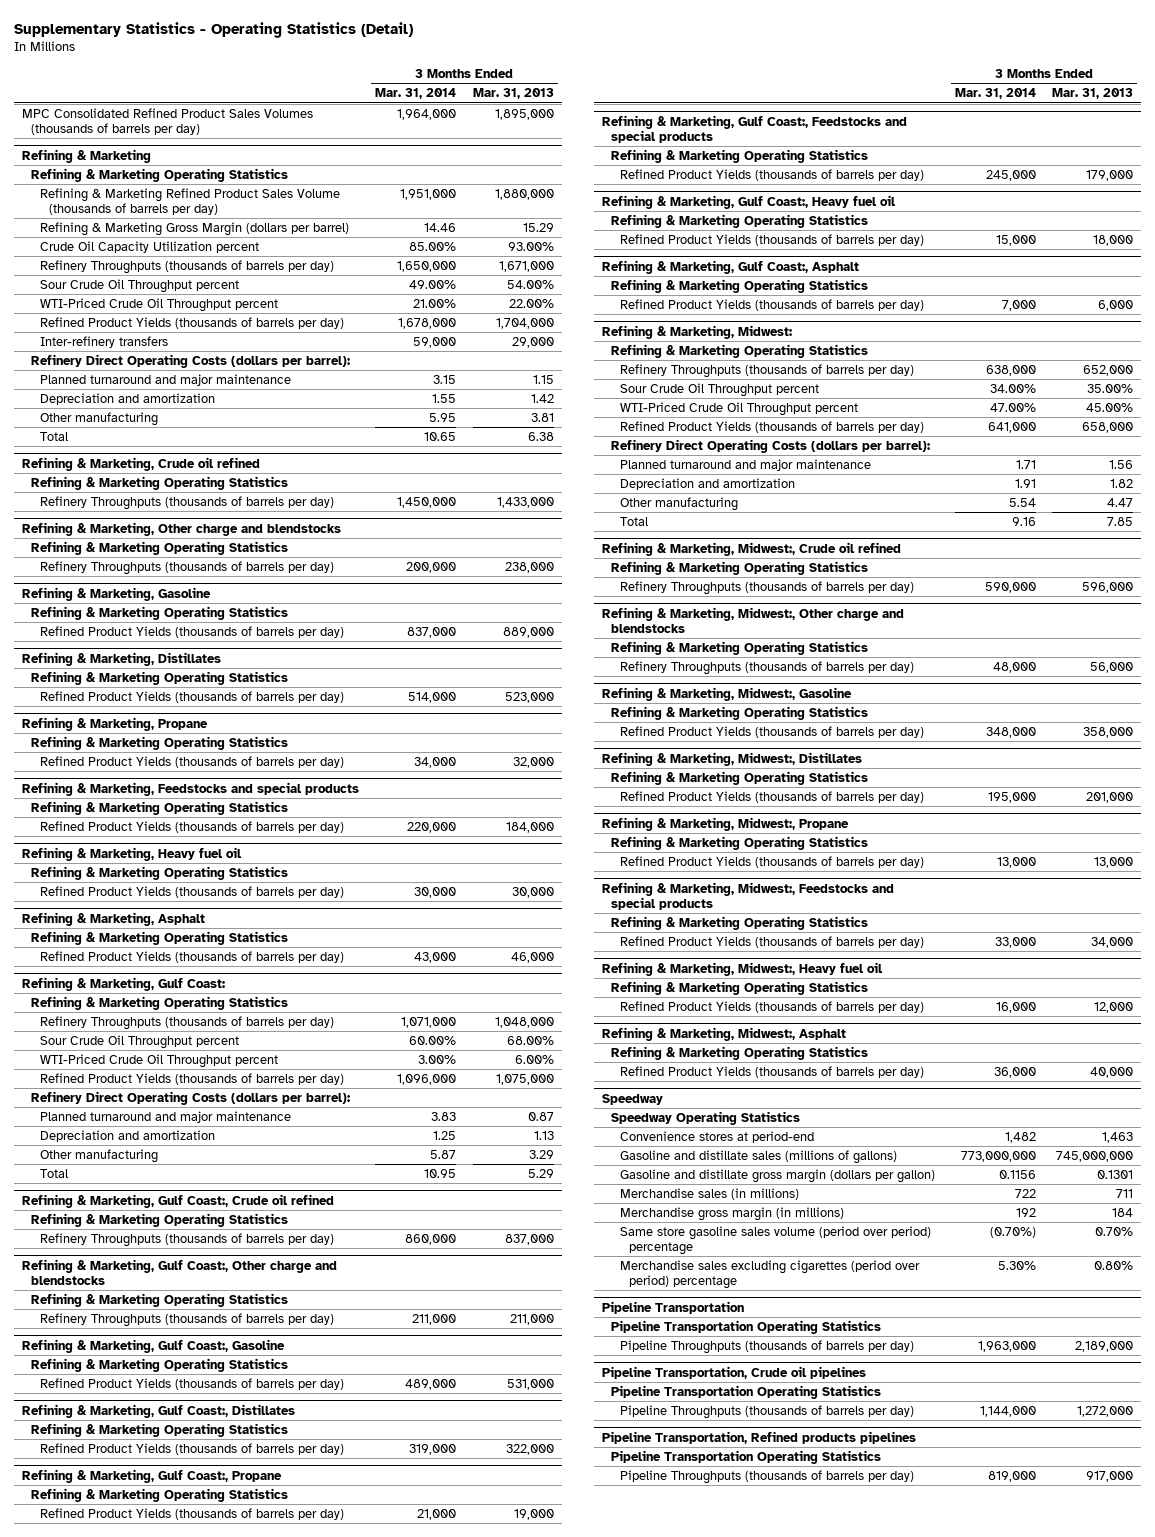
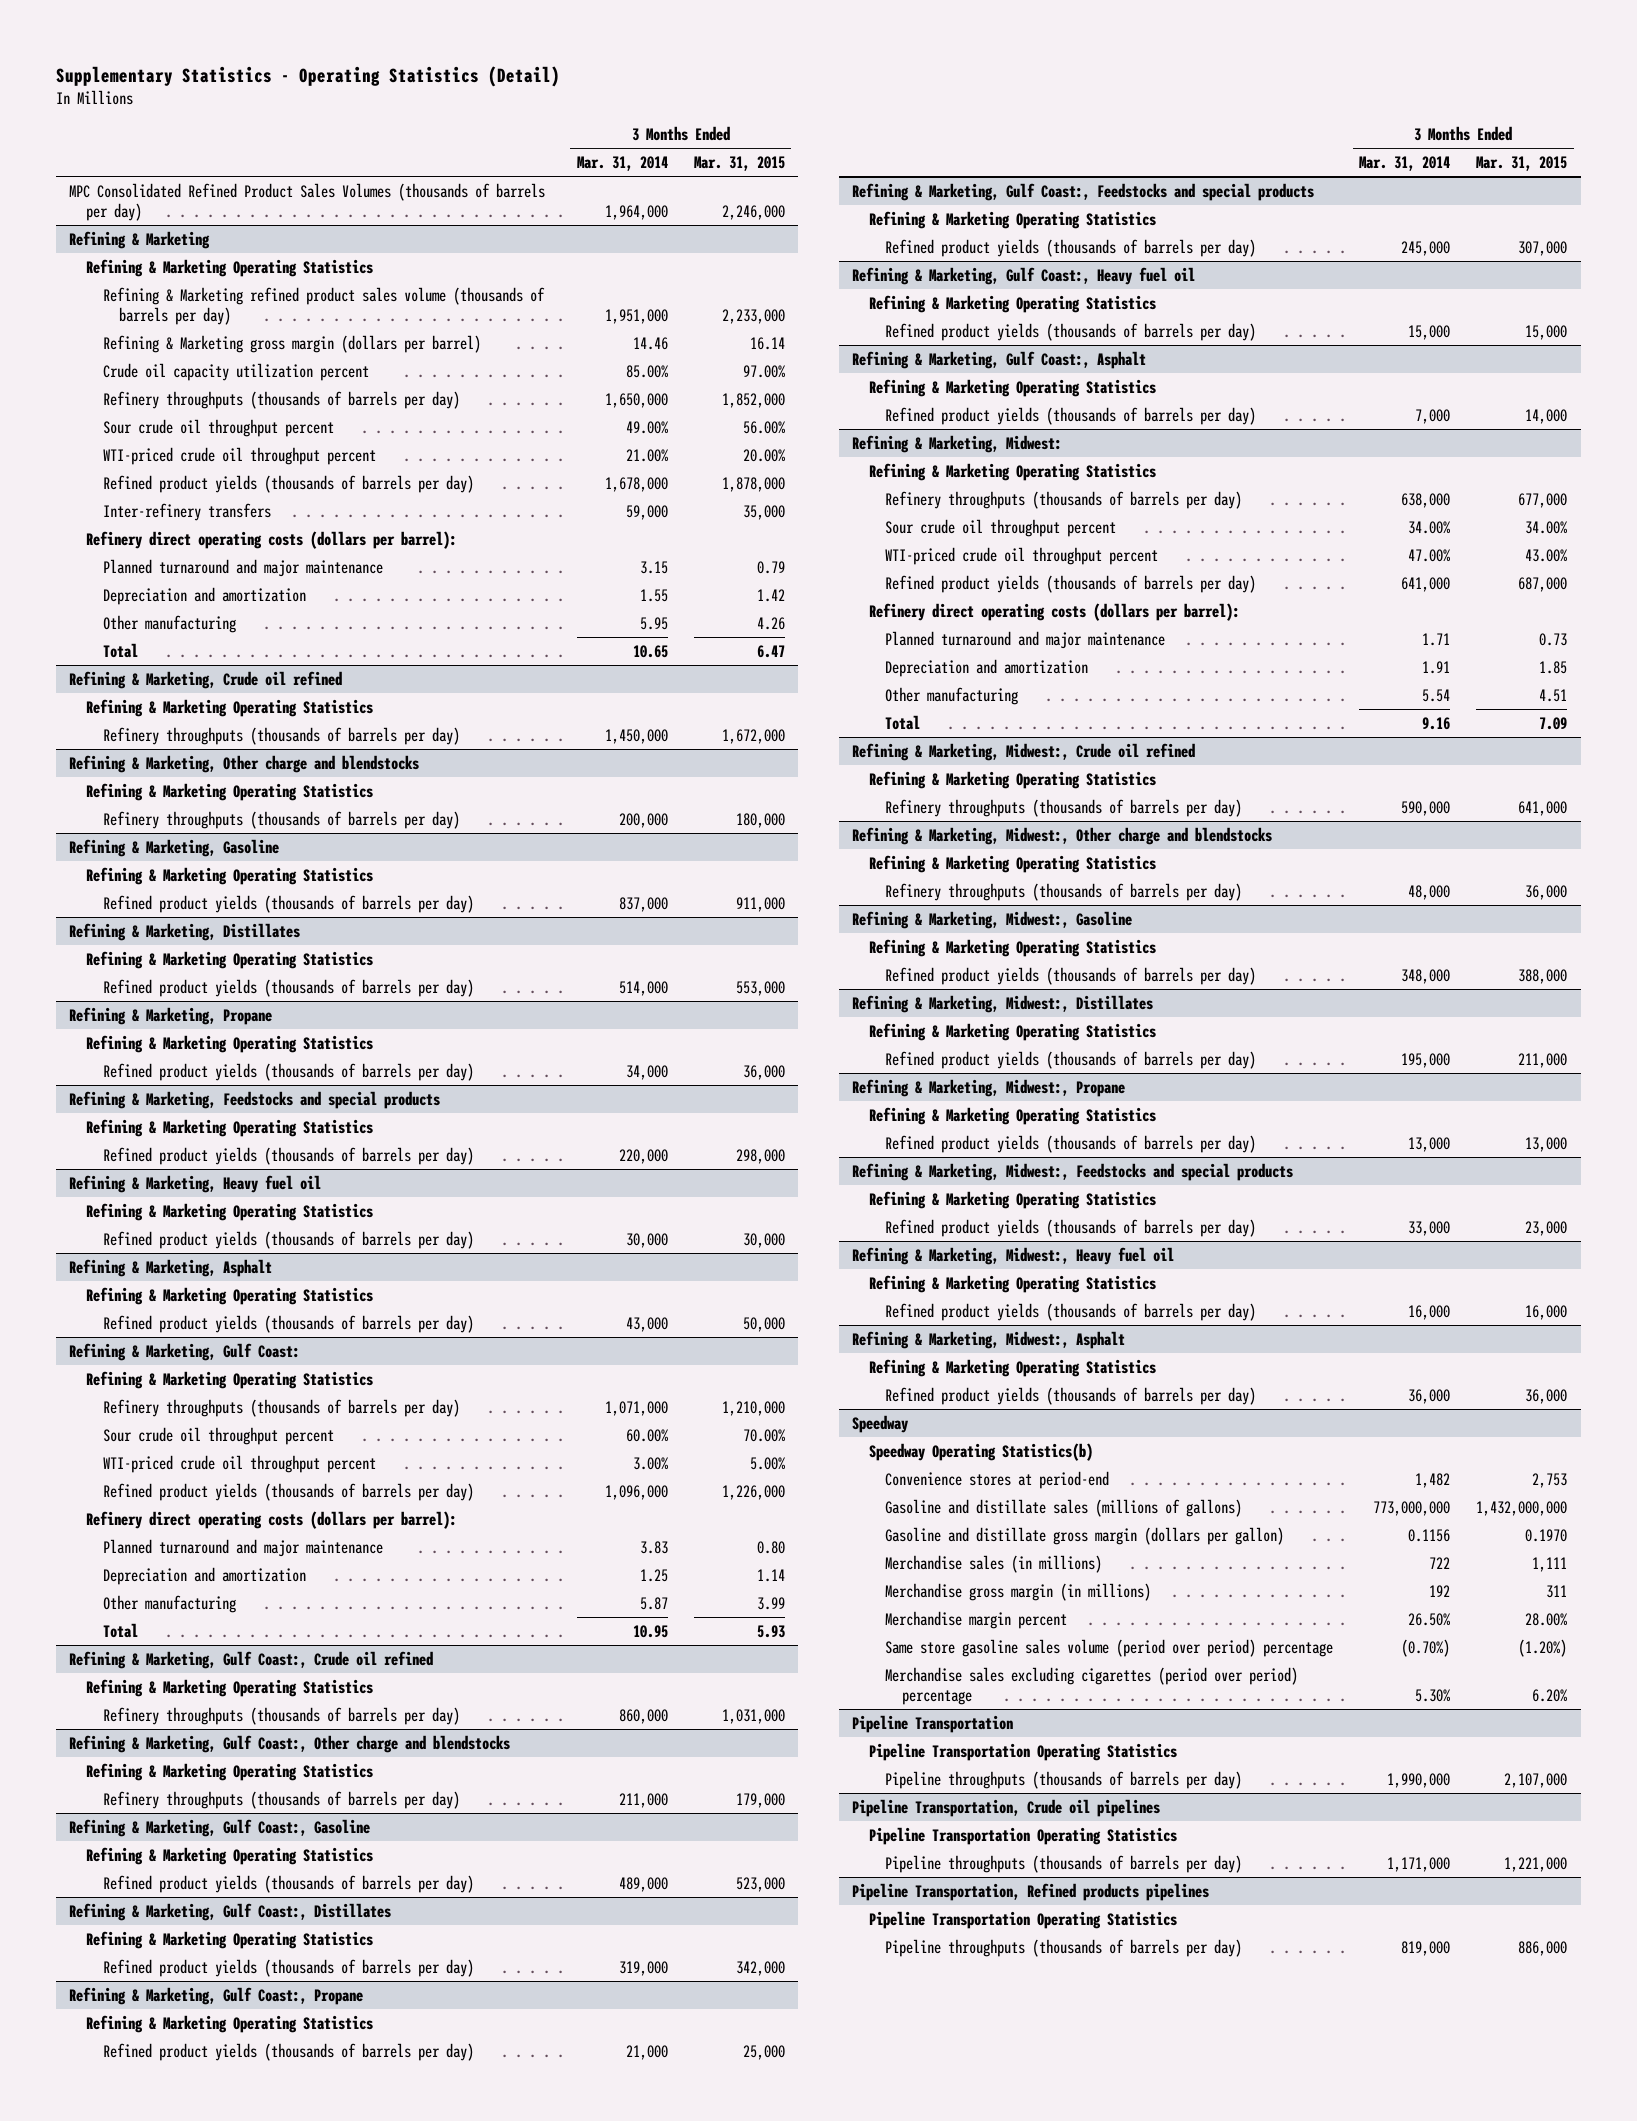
- | 3 Months Ended Mar. 31, 2014 | 3 Months Ended Mar. 31, 2013
+ | 3 Months Ended Mar. 31, 2014 | 3 Months Ended Mar. 31, 2015
@ Refining & Marketing
- Refining & Marketing Refined Product Sales Volume (thousands of barrels per day) | 1,951,000 | 1,880,000
- Refining & Marketing Gross Margin (dollars per barrel) | 14.46 | 15.29
- Crude Oil Capacity Utilization percent | 85.00% | 93.00%
- Refinery Throughputs (thousands of barrels per day) | 1,650,000 | 1,671,000
- Sour Crude Oil Throughput percent | 49.00% | 54.00%
- WTI-Priced Crude Oil Throughput percent | 21.00% | 22.00%
- Refined Product Yields (thousands of barrels per day) | 1,678,000 | 1,704,000
+ Refining & Marketing refined product sales volume (thousands of barrels per day) | 1,951,000 | 2,233,000
+ Refining & Marketing gross margin (dollars per barrel) | 14.46 | 16.14
+ Crude oil capacity utilization percent | 85.00% | 97.00%
+ Refinery throughputs (thousands of barrels per day) | 1,650,000 | 1,852,000
+ Sour crude oil throughput percent | 49.00% | 56.00%
+ WTI-priced crude oil throughput percent | 21.00% | 20.00%
+ Refined product yields (thousands of barrels per day) | 1,678,000 | 1,878,000
- Refinery Direct Operating Costs (dollars per barrel):
+ Refinery direct operating costs (dollars per barrel):
@ Refining & Marketing, Crude oil refined
- Refinery Throughputs (thousands of barrels per day) | 1,450,000 | 1,433,000
+ Refinery throughputs (thousands of barrels per day) | 1,450,000 | 1,672,000
@ Refining & Marketing, Other charge and blendstocks
- Refinery Throughputs (thousands of barrels per day) | 200,000 | 238,000
+ Refinery throughputs (thousands of barrels per day) | 200,000 | 180,000
@ Refining & Marketing, Gasoline
- Refined Product Yields (thousands of barrels per day) | 837,000 | 889,000
+ Refined product yields (thousands of barrels per day) | 837,000 | 911,000
@ Refining & Marketing, Distillates
- Refined Product Yields (thousands of barrels per day) | 514,000 | 523,000
+ Refined product yields (thousands of barrels per day) | 514,000 | 553,000
@ Refining & Marketing, Propane
- Refined Product Yields (thousands of barrels per day) | 34,000 | 32,000
+ Refined product yields (thousands of barrels per day) | 34,000 | 36,000
@ Refining & Marketing, Feedstocks and special products
- Refined Product Yields (thousands of barrels per day) | 220,000 | 184,000
+ Refined product yields (thousands of barrels per day) | 220,000 | 298,000
@ Refining & Marketing, Heavy fuel oil
- Refined Product Yields (thousands of barrels per day) | 30,000 | 30,000
+ Refined product yields (thousands of barrels per day) | 30,000 | 30,000
@ Refining & Marketing, Asphalt
- Refined Product Yields (thousands of barrels per day) | 43,000 | 46,000
+ Refined product yields (thousands of barrels per day) | 43,000 | 50,000
@ Refining & Marketing, Gulf Coast:
- Refinery Throughputs (thousands of barrels per day) | 1,071,000 | 1,048,000
- Sour Crude Oil Throughput percent | 60.00% | 68.00%
- WTI-Priced Crude Oil Throughput percent | 3.00% | 6.00%
- Refined Product Yields (thousands of barrels per day) | 1,096,000 | 1,075,000
- Refinery Direct Operating Costs (dollars per barrel):
+ Refinery throughputs (thousands of barrels per day) | 1,071,000 | 1,210,000
+ Sour crude oil throughput percent | 60.00% | 70.00%
+ WTI-priced crude oil throughput percent | 3.00% | 5.00%
+ Refined product yields (thousands of barrels per day) | 1,096,000 | 1,226,000
+ Refinery direct operating costs (dollars per barrel):
@ Refining & Marketing, Gulf Coast:, Crude oil refined
- Refinery Throughputs (thousands of barrels per day) | 860,000 | 837,000
+ Refinery throughputs (thousands of barrels per day) | 860,000 | 1,031,000
@ Refining & Marketing, Gulf Coast:, Other charge and blendstocks
- Refinery Throughputs (thousands of barrels per day) | 211,000 | 211,000
+ Refinery throughputs (thousands of barrels per day) | 211,000 | 179,000
@ Refining & Marketing, Gulf Coast:, Gasoline
- Refined Product Yields (thousands of barrels per day) | 489,000 | 531,000
+ Refined product yields (thousands of barrels per day) | 489,000 | 523,000
@ Refining & Marketing, Gulf Coast:, Distillates
- Refined Product Yields (thousands of barrels per day) | 319,000 | 322,000
+ Refined product yields (thousands of barrels per day) | 319,000 | 342,000
@ Refining & Marketing, Gulf Coast:, Propane
- Refined Product Yields (thousands of barrels per day) | 21,000 | 19,000
+ Refined product yields (thousands of barrels per day) | 21,000 | 25,000
@ Refining & Marketing, Gulf Coast:, Feedstocks and special products
- Refined Product Yields (thousands of barrels per day) | 245,000 | 179,000
+ Refined product yields (thousands of barrels per day) | 245,000 | 307,000
@ Refining & Marketing, Gulf Coast:, Heavy fuel oil
- Refined Product Yields (thousands of barrels per day) | 15,000 | 18,000
+ Refined product yields (thousands of barrels per day) | 15,000 | 15,000
@ Refining & Marketing, Gulf Coast:, Asphalt
- Refined Product Yields (thousands of barrels per day) | 7,000 | 6,000
+ Refined product yields (thousands of barrels per day) | 7,000 | 14,000
@ Refining & Marketing, Midwest:
- Refinery Throughputs (thousands of barrels per day) | 638,000 | 652,000
- Sour Crude Oil Throughput percent | 34.00% | 35.00%
- WTI-Priced Crude Oil Throughput percent | 47.00% | 45.00%
- Refined Product Yields (thousands of barrels per day) | 641,000 | 658,000
- Refinery Direct Operating Costs (dollars per barrel):
+ Refinery throughputs (thousands of barrels per day) | 638,000 | 677,000
+ Sour crude oil throughput percent | 34.00% | 34.00%
+ WTI-priced crude oil throughput percent | 47.00% | 43.00%
+ Refined product yields (thousands of barrels per day) | 641,000 | 687,000
+ Refinery direct operating costs (dollars per barrel):
@ Refining & Marketing, Midwest:, Crude oil refined
- Refinery Throughputs (thousands of barrels per day) | 590,000 | 596,000
+ Refinery throughputs (thousands of barrels per day) | 590,000 | 641,000
@ Refining & Marketing, Midwest:, Other charge and blendstocks
- Refinery Throughputs (thousands of barrels per day) | 48,000 | 56,000
+ Refinery throughputs (thousands of barrels per day) | 48,000 | 36,000
@ Refining & Marketing, Midwest:, Gasoline
- Refined Product Yields (thousands of barrels per day) | 348,000 | 358,000
+ Refined product yields (thousands of barrels per day) | 348,000 | 388,000
@ Refining & Marketing, Midwest:, Distillates
- Refined Product Yields (thousands of barrels per day) | 195,000 | 201,000
+ Refined product yields (thousands of barrels per day) | 195,000 | 211,000
@ Refining & Marketing, Midwest:, Propane
- Refined Product Yields (thousands of barrels per day) | 13,000 | 13,000
+ Refined product yields (thousands of barrels per day) | 13,000 | 13,000
@ Refining & Marketing, Midwest:, Feedstocks and special products
- Refined Product Yields (thousands of barrels per day) | 33,000 | 34,000
+ Refined product yields (thousands of barrels per day) | 33,000 | 23,000
@ Refining & Marketing, Midwest:, Heavy fuel oil
- Refined Product Yields (thousands of barrels per day) | 16,000 | 12,000
+ Refined product yields (thousands of barrels per day) | 16,000 | 16,000
@ Refining & Marketing, Midwest:, Asphalt
- Refined Product Yields (thousands of barrels per day) | 36,000 | 40,000
+ Refined product yields (thousands of barrels per day) | 36,000 | 36,000
@ Speedway
- Speedway Operating Statistics
+ Speedway Operating Statistics(b)
+ Merchandise margin percent | 26.50% | 28.00%
@ Pipeline Transportation
- Pipeline Throughputs (thousands of barrels per day) | 1,963,000 | 2,189,000
+ Pipeline throughputs (thousands of barrels per day) | 1,990,000 | 2,107,000
@ Pipeline Transportation, Crude oil pipelines
- Pipeline Throughputs (thousands of barrels per day) | 1,144,000 | 1,272,000
+ Pipeline throughputs (thousands of barrels per day) | 1,171,000 | 1,221,000
@ Pipeline Transportation, Refined products pipelines
- Pipeline Throughputs (thousands of barrels per day) | 819,000 | 917,000
+ Pipeline throughputs (thousands of barrels per day) | 819,000 | 886,000

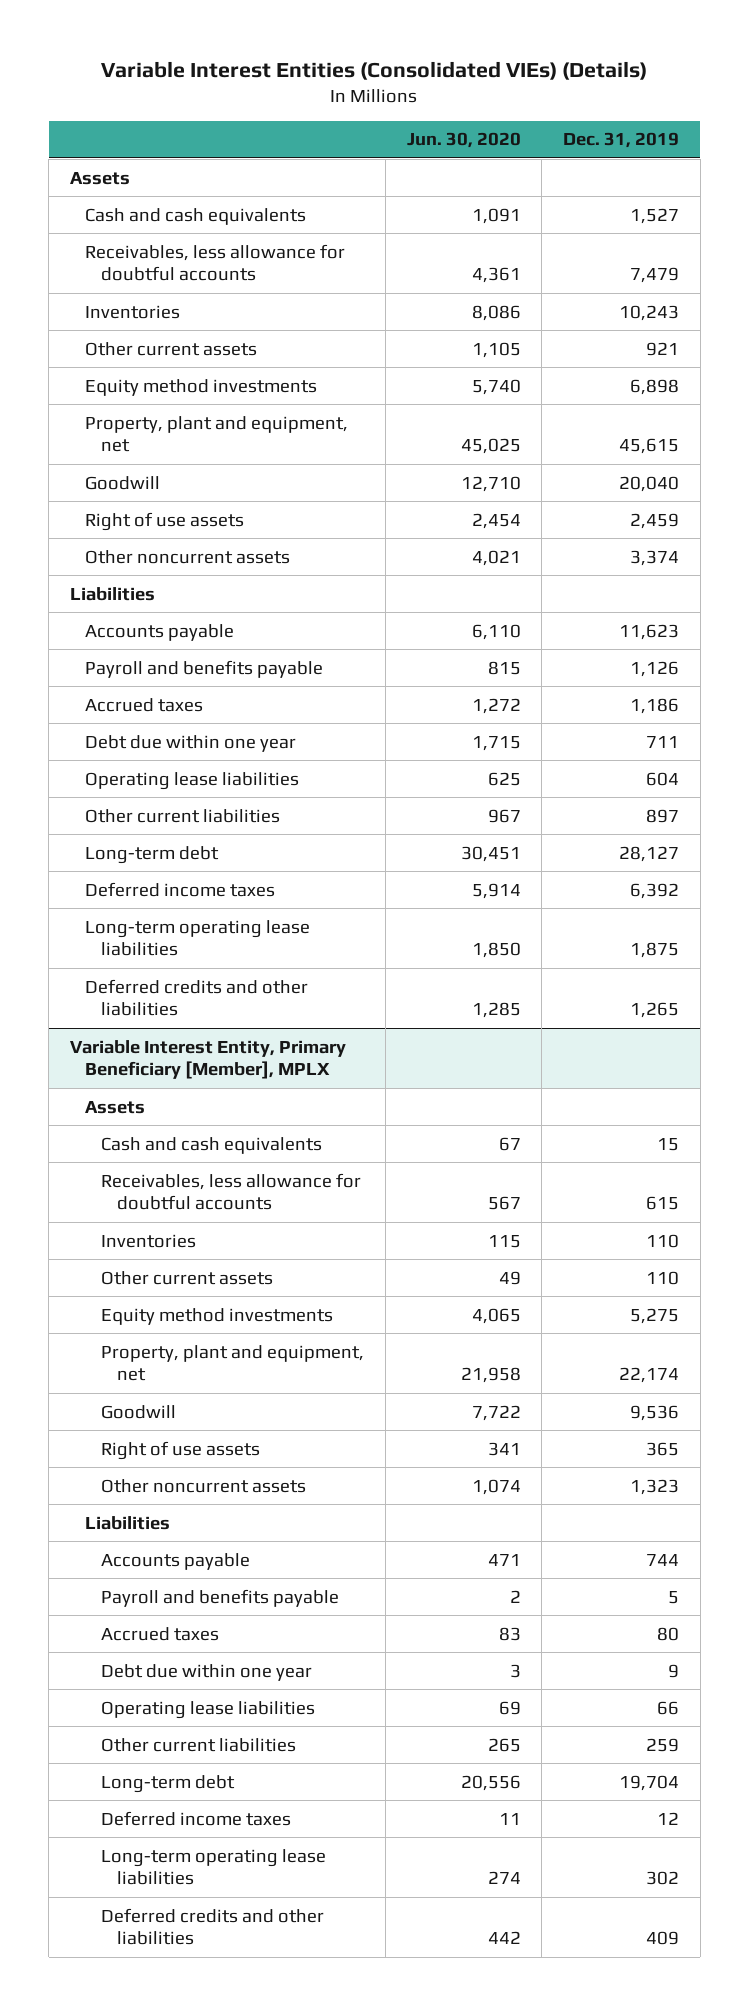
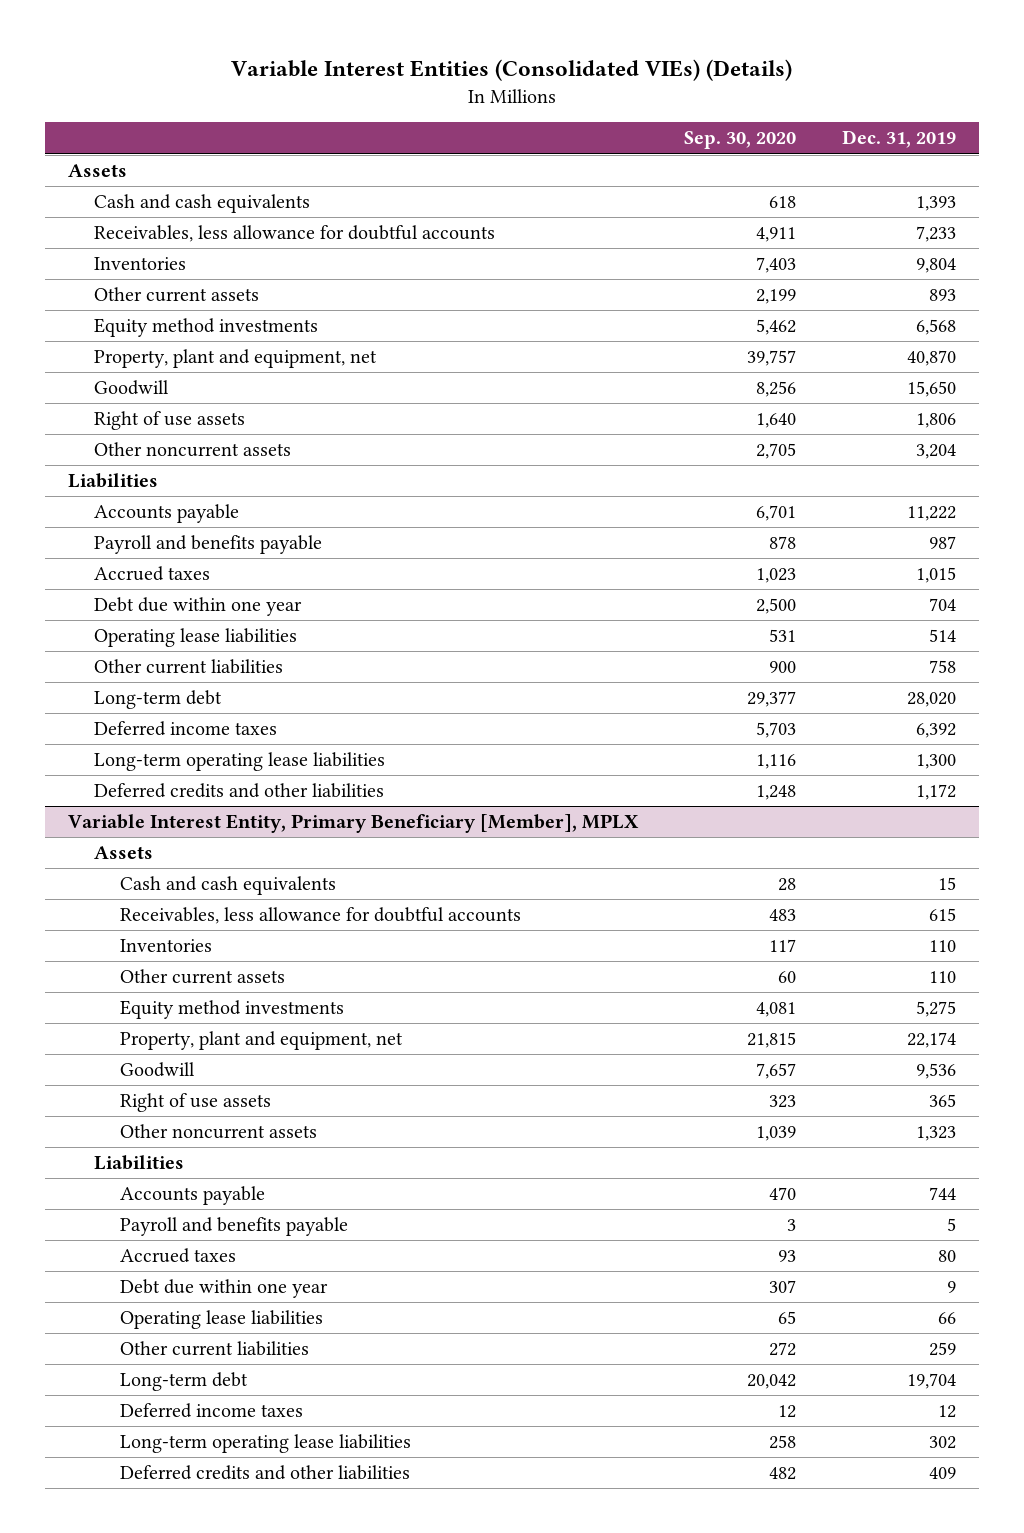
- | Jun. 30, 2020 | Dec. 31, 2019
+ | Sep. 30, 2020 | Dec. 31, 2019
- Cash and cash equivalents | 1,091 | 1,527
- Receivables, less allowance for doubtful accounts | 4,361 | 7,479
- Inventories | 8,086 | 10,243
- Other current assets | 1,105 | 921
- Equity method investments | 5,740 | 6,898
- Property, plant and equipment, net | 45,025 | 45,615
- Goodwill | 12,710 | 20,040
- Right of use assets | 2,454 | 2,459
- Other noncurrent assets | 4,021 | 3,374
+ Cash and cash equivalents | 618 | 1,393
+ Receivables, less allowance for doubtful accounts | 4,911 | 7,233
+ Inventories | 7,403 | 9,804
+ Other current assets | 2,199 | 893
+ Equity method investments | 5,462 | 6,568
+ Property, plant and equipment, net | 39,757 | 40,870
+ Goodwill | 8,256 | 15,650
+ Right of use assets | 1,640 | 1,806
+ Other noncurrent assets | 2,705 | 3,204
- Accounts payable | 6,110 | 11,623
- Payroll and benefits payable | 815 | 1,126
- Accrued taxes | 1,272 | 1,186
- Debt due within one year | 1,715 | 711
- Operating lease liabilities | 625 | 604
- Other current liabilities | 967 | 897
- Long-term debt | 30,451 | 28,127
+ Accounts payable | 6,701 | 11,222
+ Payroll and benefits payable | 878 | 987
+ Accrued taxes | 1,023 | 1,015
+ Debt due within one year | 2,500 | 704
+ Operating lease liabilities | 531 | 514
+ Other current liabilities | 900 | 758
+ Long-term debt | 29,377 | 28,020
- Long-term operating lease liabilities | 1,850 | 1,875
- Deferred credits and other liabilities | 1,285 | 1,265
+ Long-term operating lease liabilities | 1,116 | 1,300
+ Deferred credits and other liabilities | 1,248 | 1,172

